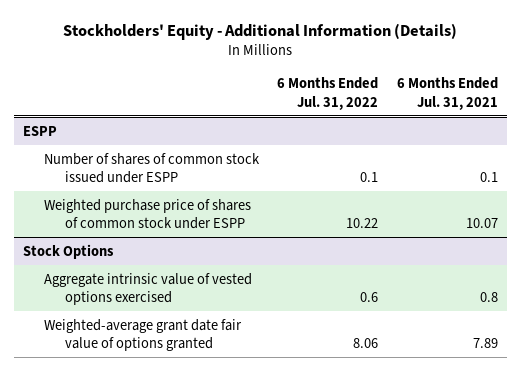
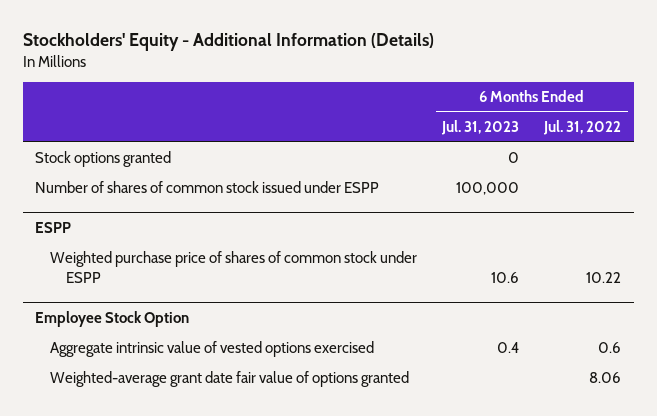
- | 6 Months Ended Jul. 31, 2022 | 6 Months Ended Jul. 31, 2021
+ | 6 Months Ended Jul. 31, 2023 | 6 Months Ended Jul. 31, 2022
+ Stock options granted | 0 |
+ Number of shares of common stock issued under ESPP | 100,000 |
@ ESPP
- Number of shares of common stock issued under ESPP | 0.1 | 0.1
- Stock Options
+ Employee Stock Option

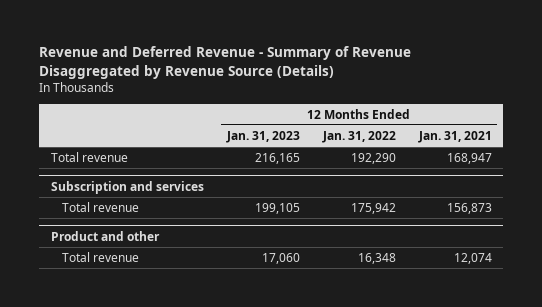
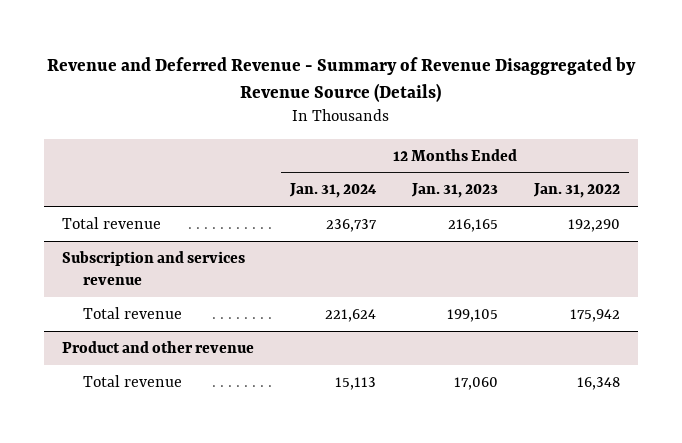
- | 12 Months Ended Jan. 31, 2023 | 12 Months Ended Jan. 31, 2022 | 12 Months Ended Jan. 31, 2021
+ | 12 Months Ended Jan. 31, 2024 | 12 Months Ended Jan. 31, 2023 | 12 Months Ended Jan. 31, 2022
- Subscription and services
+ Subscription and services revenue
- Product and other
+ Product and other revenue

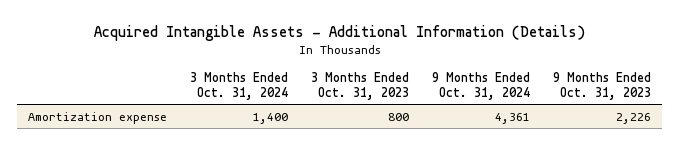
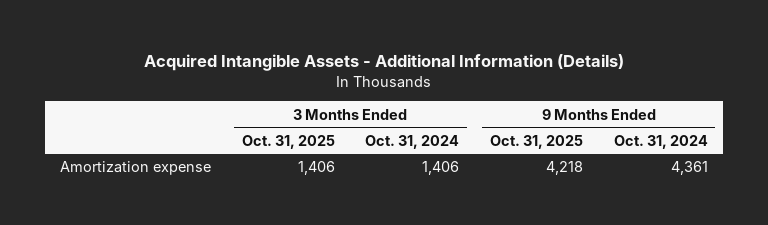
- | 3 Months Ended Oct. 31, 2024 | 3 Months Ended Oct. 31, 2023 | 9 Months Ended Oct. 31, 2024 | 9 Months Ended Oct. 31, 2023
+ | 3 Months Ended Oct. 31, 2025 | 3 Months Ended Oct. 31, 2024 | 9 Months Ended Oct. 31, 2025 | 9 Months Ended Oct. 31, 2024
- Amortization expense | 1,400 | 800 | 4,361 | 2,226
+ Amortization expense | 1,406 | 1,406 | 4,218 | 4,361

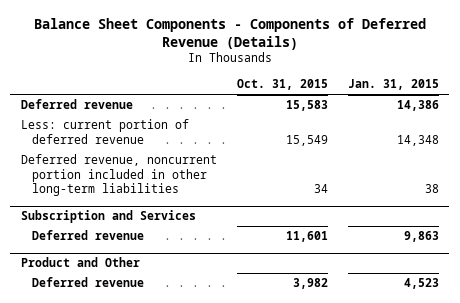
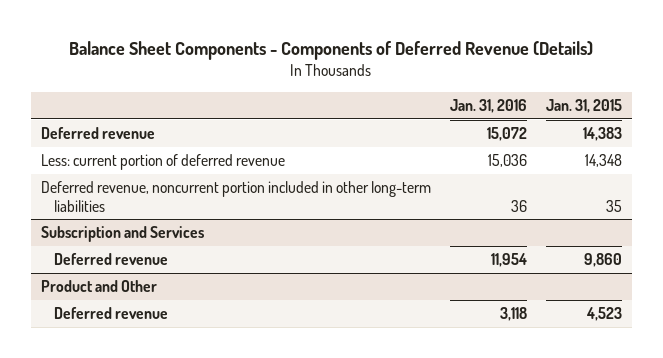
- | Oct. 31, 2015 | Jan. 31, 2015
+ | Jan. 31, 2016 | Jan. 31, 2015
- Deferred revenue | 15,583 | 14,386
+ Deferred revenue | 15,072 | 14,383
- Deferred revenue, noncurrent portion included in other long-term liabilities | 34 | 38
+ Deferred revenue, noncurrent portion included in other long-term liabilities | 36 | 35
@ Subscription and Services
- Deferred revenue | 11,601 | 9,863
+ Deferred revenue | 11,954 | 9,860

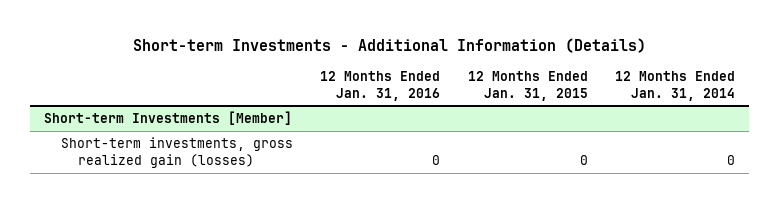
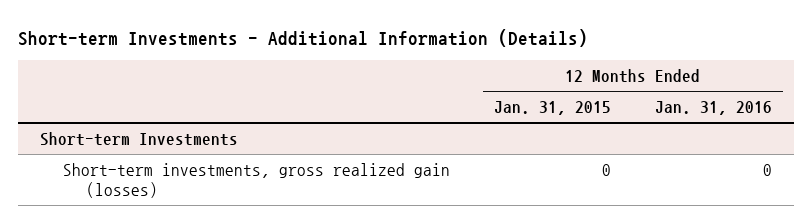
- | 12 Months Ended Jan. 31, 2016 | 12 Months Ended Jan. 31, 2015 | 12 Months Ended Jan. 31, 2014
+ | 12 Months Ended Jan. 31, 2015 | 12 Months Ended Jan. 31, 2016
- Short-term Investments [Member]
+ Short-term Investments

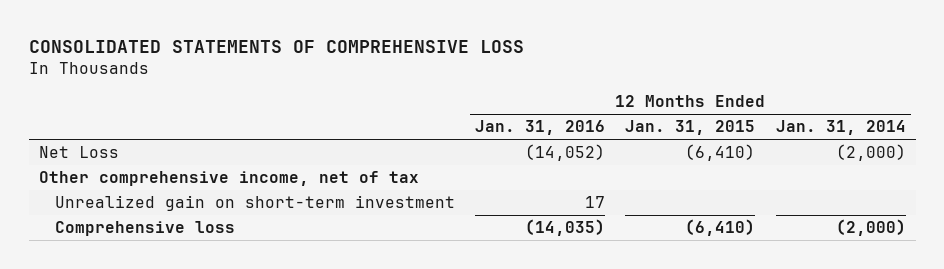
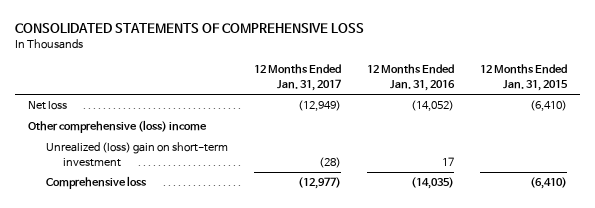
- | 12 Months Ended Jan. 31, 2016 | 12 Months Ended Jan. 31, 2015 | 12 Months Ended Jan. 31, 2014
+ | 12 Months Ended Jan. 31, 2017 | 12 Months Ended Jan. 31, 2016 | 12 Months Ended Jan. 31, 2015
- Net Loss | (14,052) | (6,410) | (2,000)
- Other comprehensive income, net of tax
- Unrealized gain on short-term investment | 17 | |
+ Net loss | (12,949) | (14,052) | (6,410)
+ Other comprehensive (loss) income
+ Unrealized (loss) gain on short-term investment | (28) | 17 |

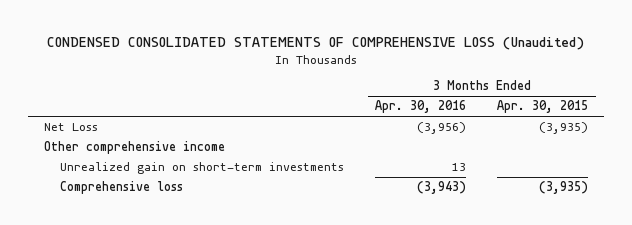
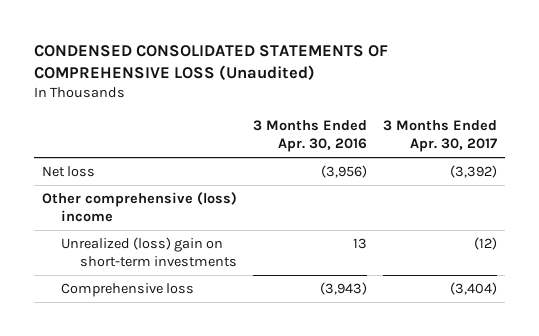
- | 3 Months Ended Apr. 30, 2016 | 3 Months Ended Apr. 30, 2015
+ | 3 Months Ended Apr. 30, 2016 | 3 Months Ended Apr. 30, 2017
- Net Loss | (3,956) | (3,935)
- Other comprehensive income
- Unrealized gain on short-term investments | 13 |
+ Net loss | (3,956) | (3,392)
+ Other comprehensive (loss) income
+ Unrealized (loss) gain on short-term investments | 13 | (12)

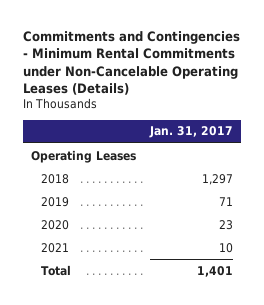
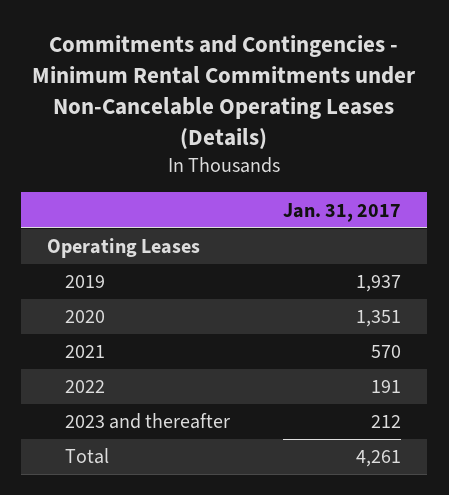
- 2018 | 1,297
- 2019 | 71
- 2020 | 23
- 2021 | 10
- Total | 1,401
+ 2019 | 1,937
+ 2020 | 1,351
+ 2021 | 570
+ 2022 | 191
+ 2023 and thereafter | 212
+ Total | 4,261

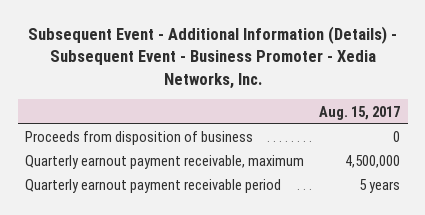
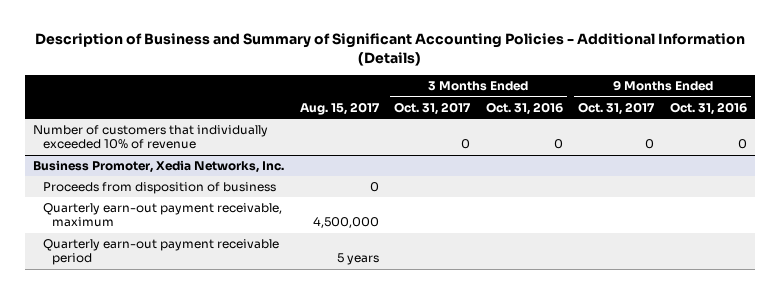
- Subsequent Event - Additional Information (Details) - Subsequent Event - Business Promoter - Xedia Networks, Inc.
+ Description of Business and Summary of Significant Accounting Policies - Additional Information (Details)
- | Aug. 15, 2017
+ | Aug. 15, 2017 | 3 Months Ended Oct. 31, 2017 | 3 Months Ended Oct. 31, 2016 | 9 Months Ended Oct. 31, 2017 | 9 Months Ended Oct. 31, 2016
+ Number of customers that individually exceeded 10% of revenue | | 0 | 0 | 0 | 0
+ Business Promoter, Xedia Networks, Inc.
- Quarterly earnout payment receivable, maximum | 4,500,000
- Quarterly earnout payment receivable period | 5 years
+ Quarterly earn-out payment receivable, maximum | 4,500,000 | | | |
+ Quarterly earn-out payment receivable period | 5 years | | | |

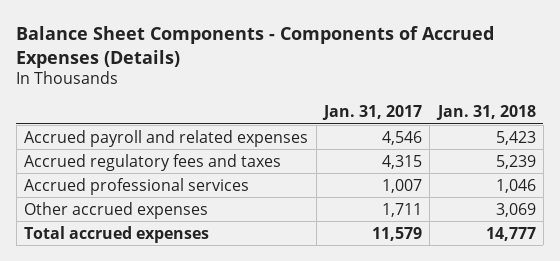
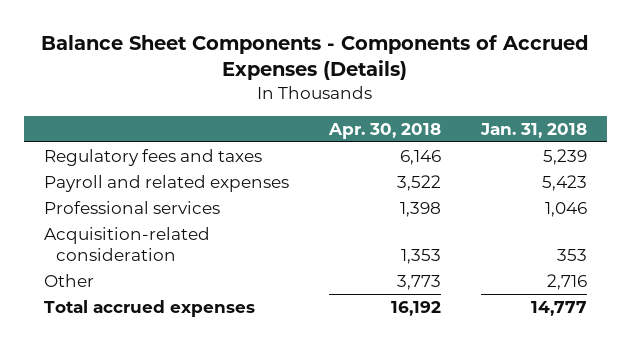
- | Jan. 31, 2017 | Jan. 31, 2018
+ | Apr. 30, 2018 | Jan. 31, 2018
- Accrued payroll and related expenses | 4,546 | 5,423
- Accrued regulatory fees and taxes | 4,315 | 5,239
- Accrued professional services | 1,007 | 1,046
- Other accrued expenses | 1,711 | 3,069
+ Regulatory fees and taxes | 6,146 | 5,239
+ Payroll and related expenses | 3,522 | 5,423
+ Professional services | 1,398 | 1,046
+ Acquisition-related consideration | 1,353 | 353
+ Other | 3,773 | 2,716

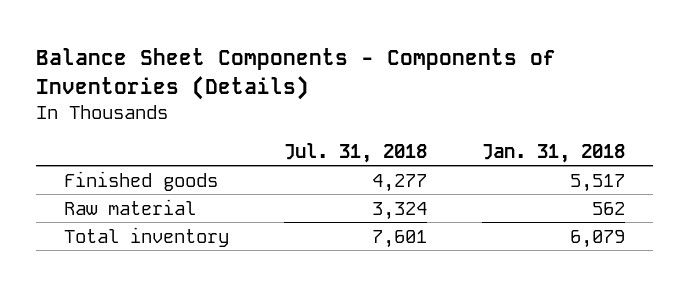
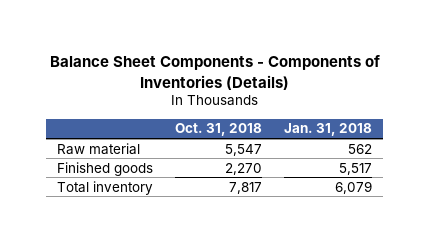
- | Jul. 31, 2018 | Jan. 31, 2018
+ | Oct. 31, 2018 | Jan. 31, 2018
moved down: Finished goods | 2,270 | 5,517

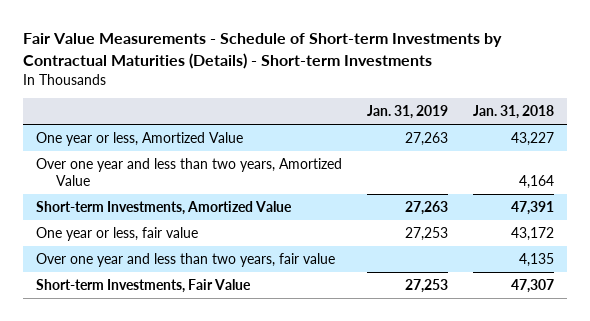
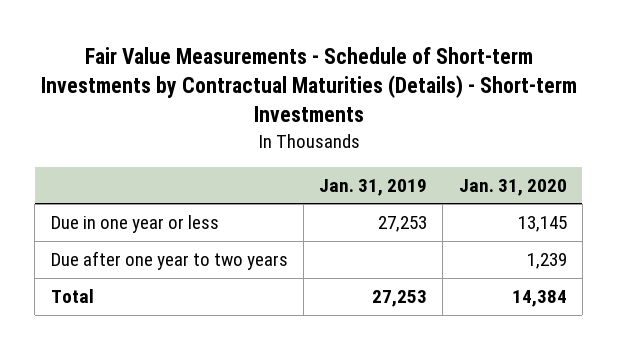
- | Jan. 31, 2019 | Jan. 31, 2018
+ | Jan. 31, 2019 | Jan. 31, 2020
- One year or less, Amortized Value | 27,263 | 43,227
- Over one year and less than two years, Amortized Value | | 4,164
- Short-term Investments, Amortized Value | 27,263 | 47,391
- One year or less, fair value | 27,253 | 43,172
- Over one year and less than two years, fair value | | 4,135
- Short-term Investments, Fair Value | 27,253 | 47,307
+ Due in one year or less | 27,253 | 13,145
+ Due after one year to two years | | 1,239
+ Total | 27,253 | 14,384

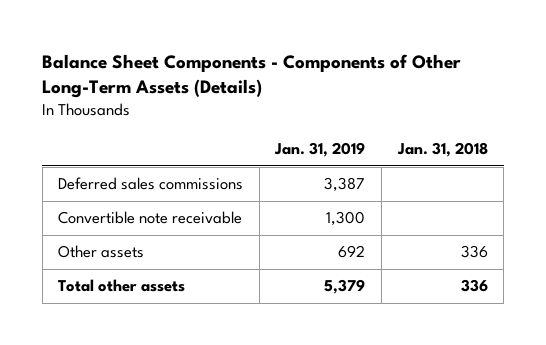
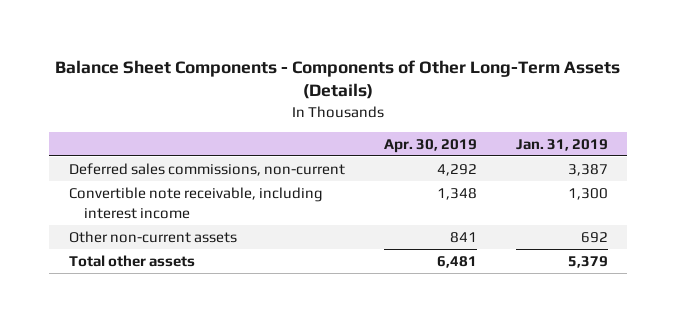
- | Jan. 31, 2019 | Jan. 31, 2018
+ | Apr. 30, 2019 | Jan. 31, 2019
- Deferred sales commissions | 3,387 |
- Convertible note receivable | 1,300 |
- Other assets | 692 | 336
+ Deferred sales commissions, non-current | 4,292 | 3,387
+ Convertible note receivable, including interest income | 1,348 | 1,300
+ Other non-current assets | 841 | 692

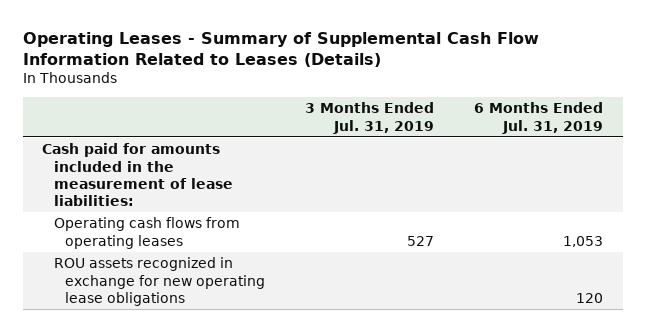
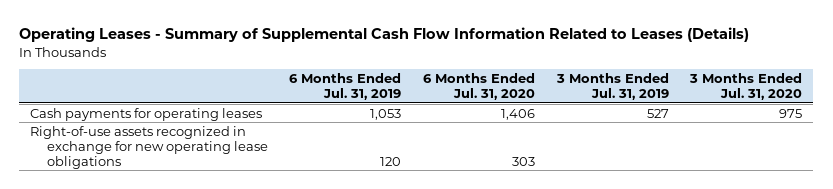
- | 3 Months Ended Jul. 31, 2019 | 6 Months Ended Jul. 31, 2019
+ | 6 Months Ended Jul. 31, 2019 | 6 Months Ended Jul. 31, 2020 | 3 Months Ended Jul. 31, 2019 | 3 Months Ended Jul. 31, 2020
- Cash paid for amounts included in the measurement of lease liabilities:
- Operating cash flows from operating leases | 527 | 1,053
- ROU assets recognized in exchange for new operating lease obligations | | 120
+ Cash payments for operating leases | 1,053 | 1,406 | 527 | 975
+ Right-of-use assets recognized in exchange for new operating lease obligations | 120 | 303 | |

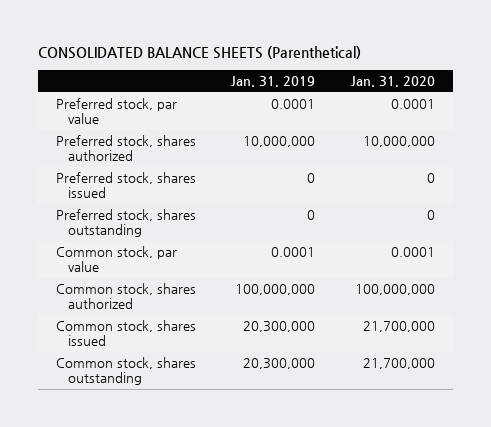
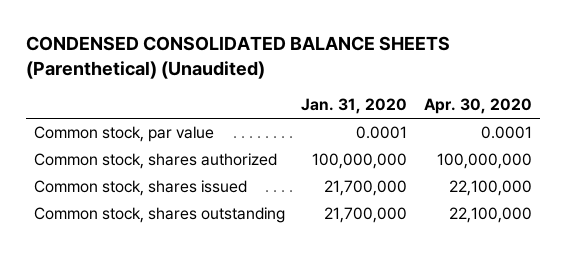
- CONSOLIDATED BALANCE SHEETS (Parenthetical)
+ CONDENSED CONSOLIDATED BALANCE SHEETS (Parenthetical) (Unaudited)
- | Jan. 31, 2019 | Jan. 31, 2020
+ | Jan. 31, 2020 | Apr. 30, 2020
- Preferred stock, par value | 0.0001 | 0.0001
- Preferred stock, shares authorized | 10,000,000 | 10,000,000
- Preferred stock, shares issued | 0 | 0
- Preferred stock, shares outstanding | 0 | 0

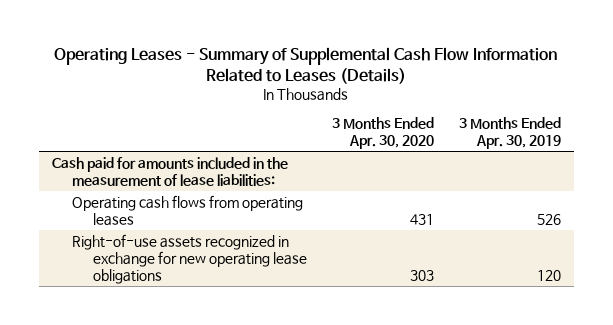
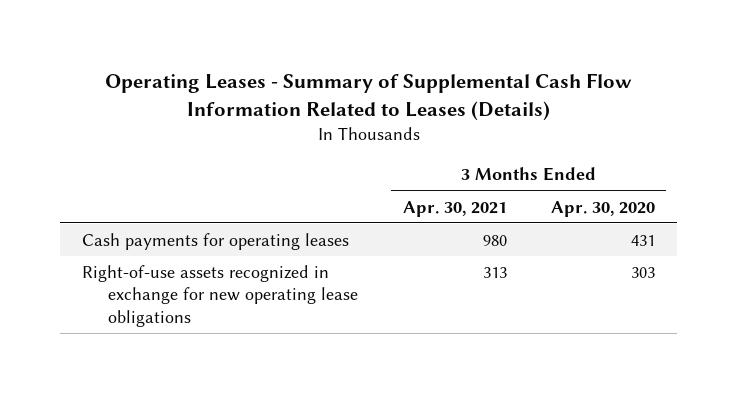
- | 3 Months Ended Apr. 30, 2020 | 3 Months Ended Apr. 30, 2019
+ | 3 Months Ended Apr. 30, 2021 | 3 Months Ended Apr. 30, 2020
- Cash paid for amounts included in the measurement of lease liabilities:
- Operating cash flows from operating leases | 431 | 526
+ Cash payments for operating leases | 980 | 431

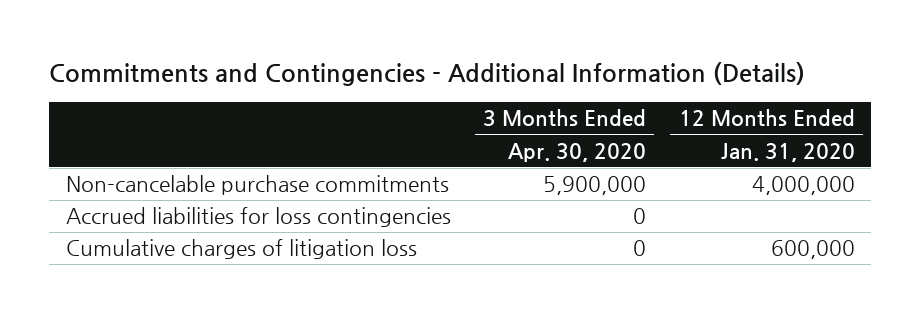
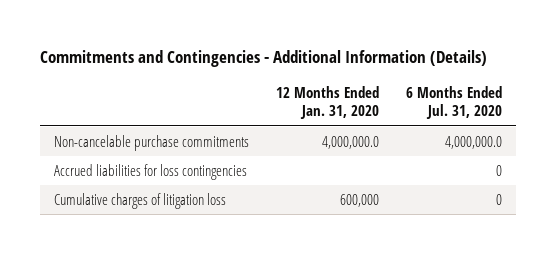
- | 3 Months Ended Apr. 30, 2020 | 12 Months Ended Jan. 31, 2020
+ | 12 Months Ended Jan. 31, 2020 | 6 Months Ended Jul. 31, 2020
- Non-cancelable purchase commitments | 5,900,000 | 4,000,000
+ Non-cancelable purchase commitments | 4,000,000.0 | 4,000,000.0

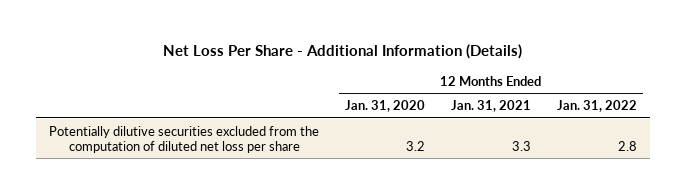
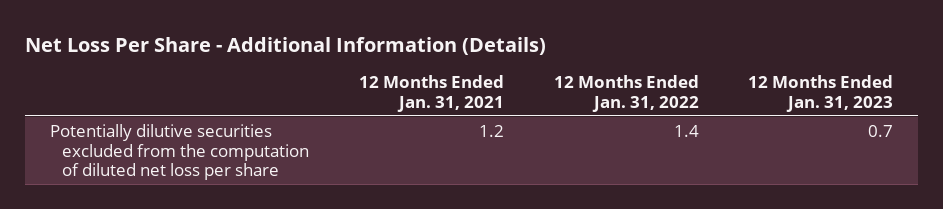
- | 12 Months Ended Jan. 31, 2020 | 12 Months Ended Jan. 31, 2021 | 12 Months Ended Jan. 31, 2022
+ | 12 Months Ended Jan. 31, 2021 | 12 Months Ended Jan. 31, 2022 | 12 Months Ended Jan. 31, 2023
- Potentially dilutive securities excluded from the computation of diluted net loss per share | 3.2 | 3.3 | 2.8
+ Potentially dilutive securities excluded from the computation of diluted net loss per share | 1.2 | 1.4 | 0.7

